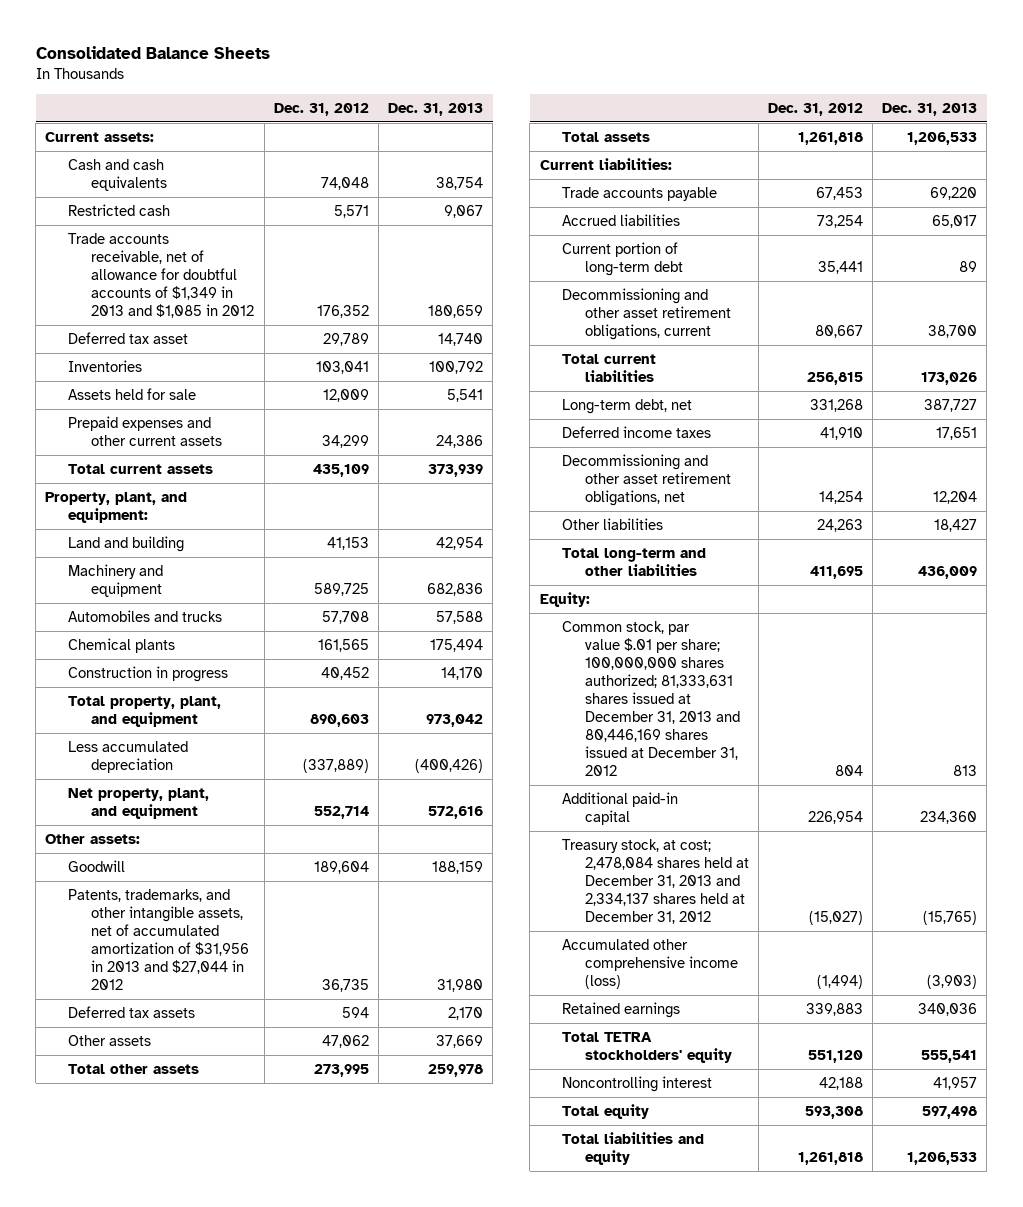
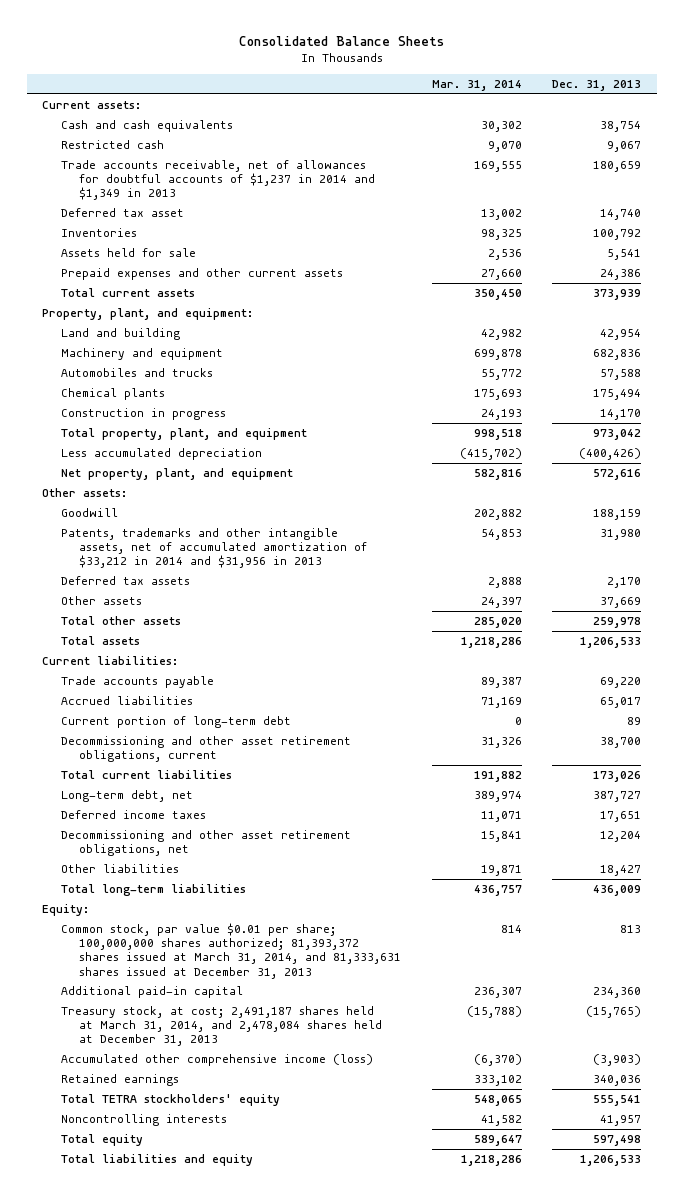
- | Dec. 31, 2012 | Dec. 31, 2013
+ | Mar. 31, 2014 | Dec. 31, 2013
- Trade accounts receivable, net of allowance for doubtful accounts of $1,349 in 2013 and $1,085 in 2012 | 176,352 | 180,659
+ Trade accounts receivable, net of allowances for doubtful accounts of $1,237 in 2014 and $1,349 in 2013 | 169,555 | 180,659
- Patents, trademarks, and other intangible assets, net of accumulated amortization of $31,956 in 2013 and $27,044 in 2012 | 36,735 | 31,980
+ Patents, trademarks and other intangible assets, net of accumulated amortization of $33,212 in 2014 and $31,956 in 2013 | 54,853 | 31,980
- Total long-term and other liabilities | 411,695 | 436,009
+ Total long-term liabilities | 436,757 | 436,009
- Common stock, par value $.01 per share; 100,000,000 shares authorized; 81,333,631 shares issued at December 31, 2013 and 80,446,169 shares issued at December 31, 2012 | 804 | 813
+ Common stock, par value $0.01 per share; 100,000,000 shares authorized; 81,393,372 shares issued at March 31, 2014, and 81,333,631 shares issued at December 31, 2013 | 814 | 813
- Treasury stock, at cost; 2,478,084 shares held at December 31, 2013 and 2,334,137 shares held at December 31, 2012 | (15,027) | (15,765)
+ Treasury stock, at cost; 2,491,187 shares held at March 31, 2014, and 2,478,084 shares held at December 31, 2013 | (15,788) | (15,765)
- Noncontrolling interest | 42,188 | 41,957
+ Noncontrolling interests | 41,582 | 41,957

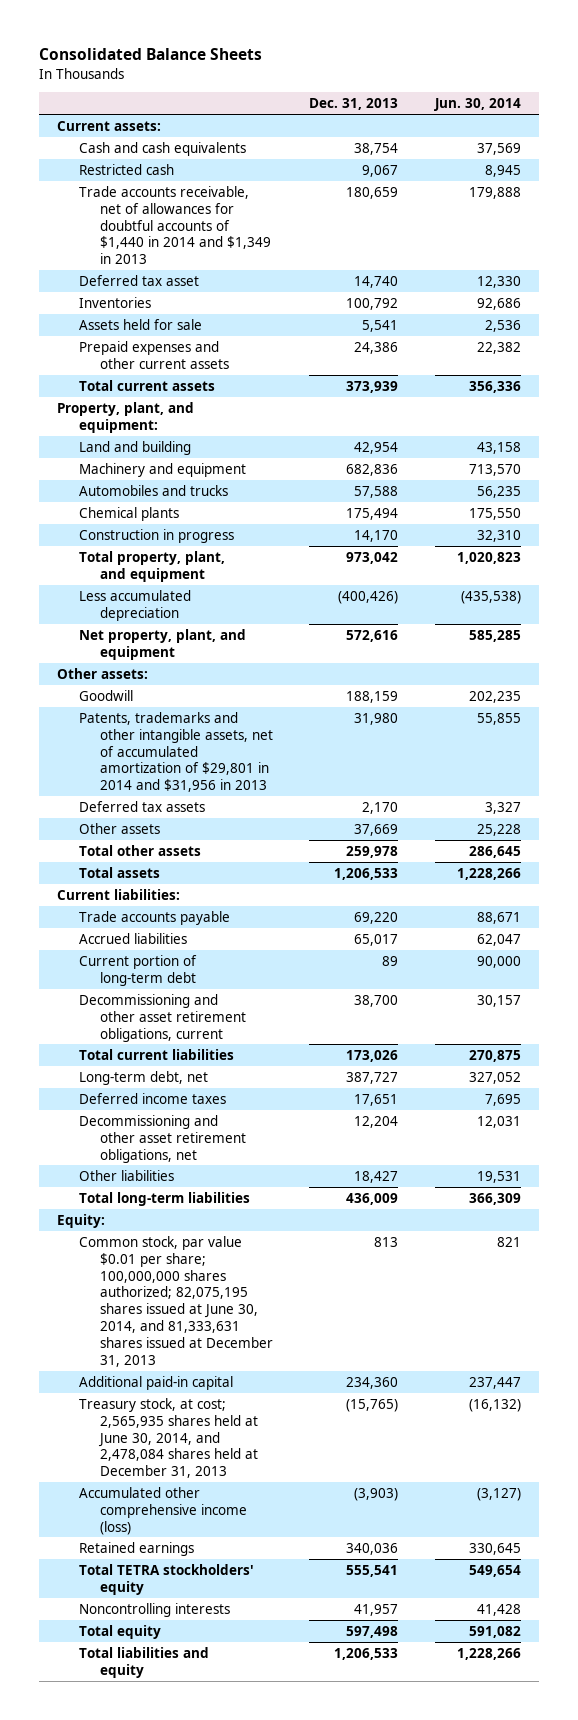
- | Mar. 31, 2014 | Dec. 31, 2013
+ | Dec. 31, 2013 | Jun. 30, 2014
- Trade accounts receivable, net of allowances for doubtful accounts of $1,237 in 2014 and $1,349 in 2013 | 169,555 | 180,659
+ Trade accounts receivable, net of allowances for doubtful accounts of $1,440 in 2014 and $1,349 in 2013 | 180,659 | 179,888
- Patents, trademarks and other intangible assets, net of accumulated amortization of $33,212 in 2014 and $31,956 in 2013 | 54,853 | 31,980
+ Patents, trademarks and other intangible assets, net of accumulated amortization of $29,801 in 2014 and $31,956 in 2013 | 31,980 | 55,855
- Common stock, par value $0.01 per share; 100,000,000 shares authorized; 81,393,372 shares issued at March 31, 2014, and 81,333,631 shares issued at December 31, 2013 | 814 | 813
+ Common stock, par value $0.01 per share; 100,000,000 shares authorized; 82,075,195 shares issued at June 30, 2014, and 81,333,631 shares issued at December 31, 2013 | 813 | 821
- Treasury stock, at cost; 2,491,187 shares held at March 31, 2014, and 2,478,084 shares held at December 31, 2013 | (15,788) | (15,765)
+ Treasury stock, at cost; 2,565,935 shares held at June 30, 2014, and 2,478,084 shares held at December 31, 2013 | (15,765) | (16,132)

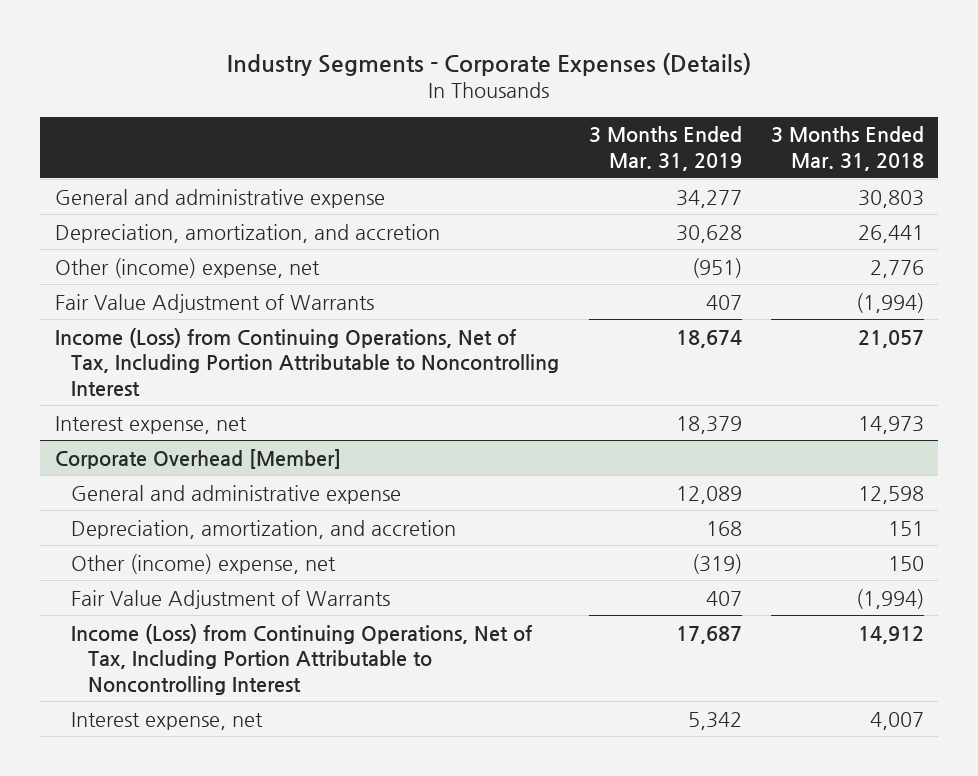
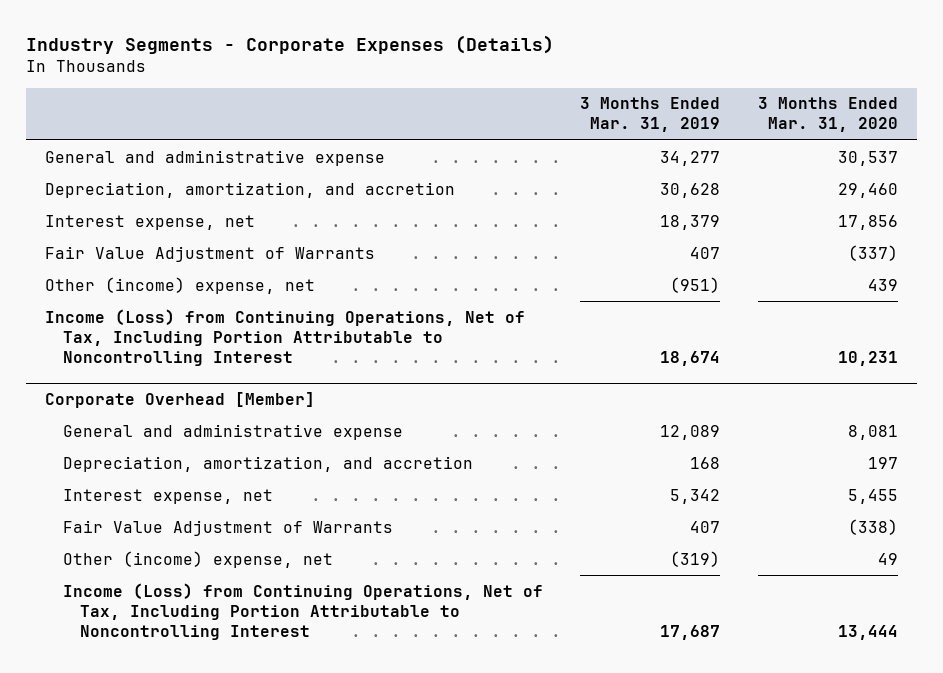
- | 3 Months Ended Mar. 31, 2019 | 3 Months Ended Mar. 31, 2018
+ | 3 Months Ended Mar. 31, 2019 | 3 Months Ended Mar. 31, 2020
moved up: Interest expense, net | 18,379 | 17,856
moved down: Other (income) expense, net | (951) | 439
@ Corporate Overhead [Member]
moved up: Interest expense, net | 5,342 | 5,455
moved down: Other (income) expense, net | (319) | 49

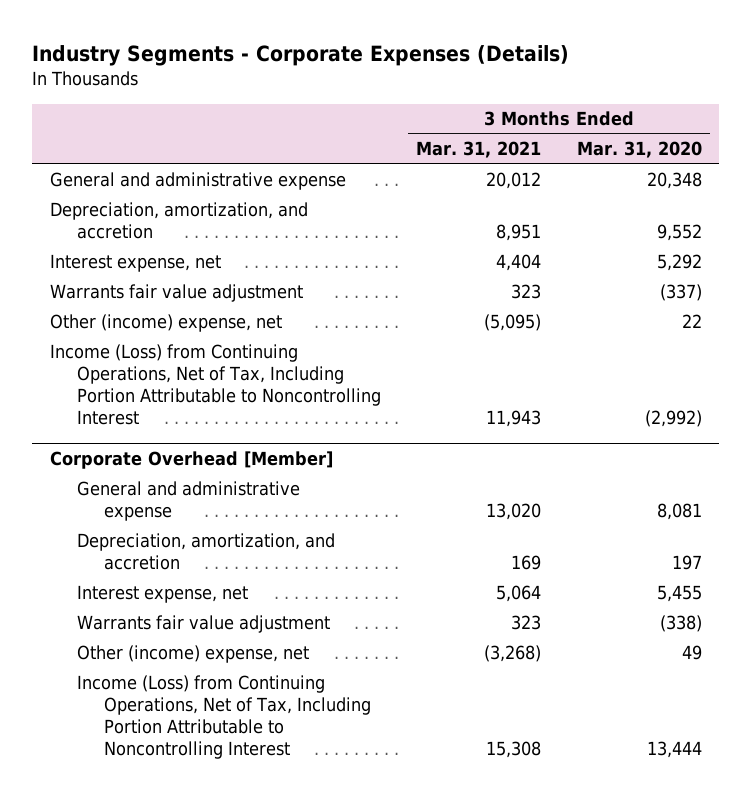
- | 3 Months Ended Mar. 31, 2019 | 3 Months Ended Mar. 31, 2020
+ | 3 Months Ended Mar. 31, 2021 | 3 Months Ended Mar. 31, 2020
- General and administrative expense | 34,277 | 30,537
- Depreciation, amortization, and accretion | 30,628 | 29,460
- Interest expense, net | 18,379 | 17,856
- Fair Value Adjustment of Warrants | 407 | (337)
- Other (income) expense, net | (951) | 439
- Income (Loss) from Continuing Operations, Net of Tax, Including Portion Attributable to Noncontrolling Interest | 18,674 | 10,231
+ General and administrative expense | 20,012 | 20,348
+ Depreciation, amortization, and accretion | 8,951 | 9,552
+ Interest expense, net | 4,404 | 5,292
+ Warrants fair value adjustment | 323 | (337)
+ Other (income) expense, net | (5,095) | 22
+ Income (Loss) from Continuing Operations, Net of Tax, Including Portion Attributable to Noncontrolling Interest | 11,943 | (2,992)
@ Corporate Overhead [Member]
- Fair Value Adjustment of Warrants | 407 | (338)
+ Warrants fair value adjustment | 323 | (338)

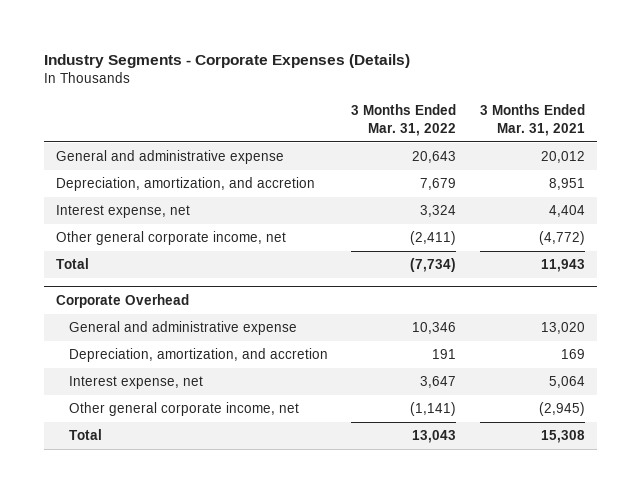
- | 3 Months Ended Mar. 31, 2021 | 3 Months Ended Mar. 31, 2020
+ | 3 Months Ended Mar. 31, 2022 | 3 Months Ended Mar. 31, 2021
- Warrants fair value adjustment | 323 | (337)
- Other (income) expense, net | (5,095) | 22
- Income (Loss) from Continuing Operations, Net of Tax, Including Portion Attributable to Noncontrolling Interest | 11,943 | (2,992)
- Corporate Overhead [Member]
+ Other general corporate income, net | (2,411) | (4,772)
+ Total | (7,734) | 11,943
+ Corporate Overhead
- Warrants fair value adjustment | 323 | (338)
- Other (income) expense, net | (3,268) | 49
- Income (Loss) from Continuing Operations, Net of Tax, Including Portion Attributable to Noncontrolling Interest | 15,308 | 13,444
+ Other general corporate income, net | (1,141) | (2,945)
+ Total | 13,043 | 15,308

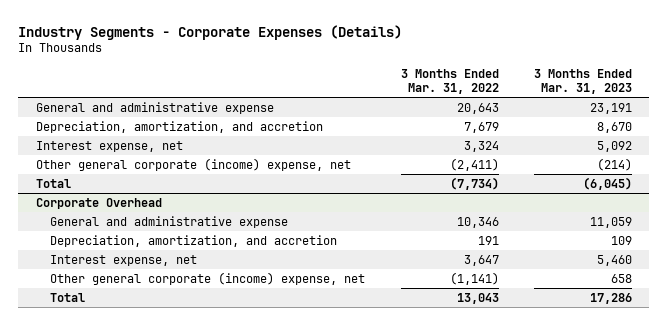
- | 3 Months Ended Mar. 31, 2022 | 3 Months Ended Mar. 31, 2021
+ | 3 Months Ended Mar. 31, 2022 | 3 Months Ended Mar. 31, 2023
- Other general corporate income, net | (2,411) | (4,772)
+ Other general corporate (income) expense, net | (2,411) | (214)
@ Corporate Overhead
- Other general corporate income, net | (1,141) | (2,945)
+ Other general corporate (income) expense, net | (1,141) | 658

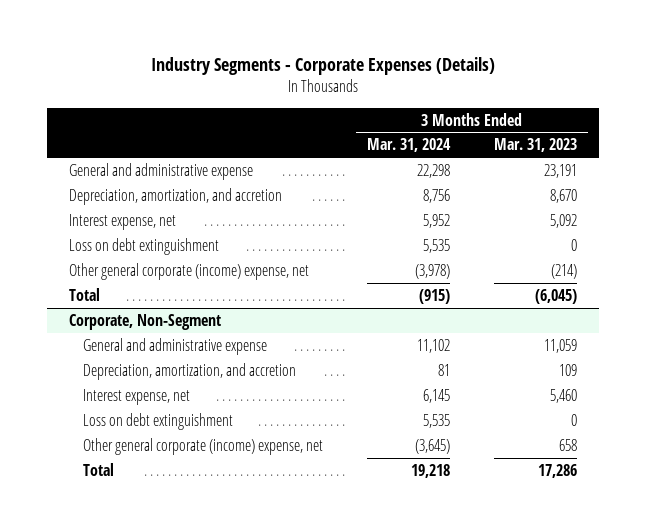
- | 3 Months Ended Mar. 31, 2022 | 3 Months Ended Mar. 31, 2023
+ | 3 Months Ended Mar. 31, 2024 | 3 Months Ended Mar. 31, 2023
+ Loss on debt extinguishment | 5,535 | 0
- Corporate Overhead
+ Corporate, Non-Segment
+ Loss on debt extinguishment | 5,535 | 0

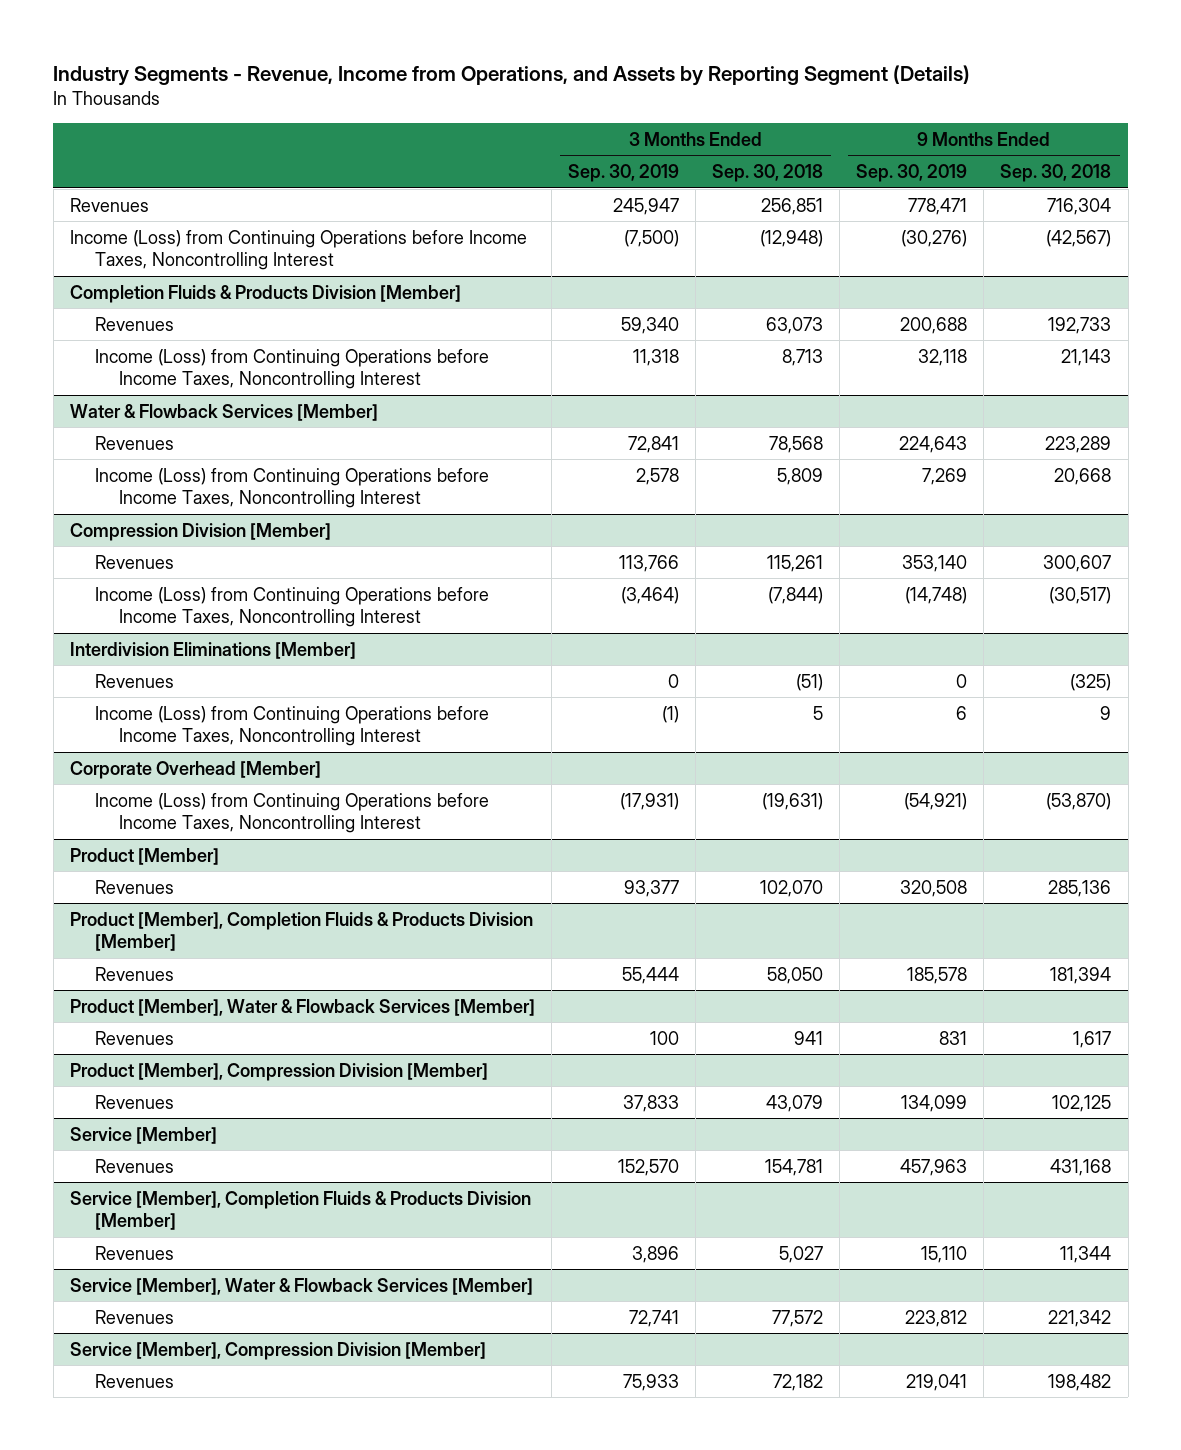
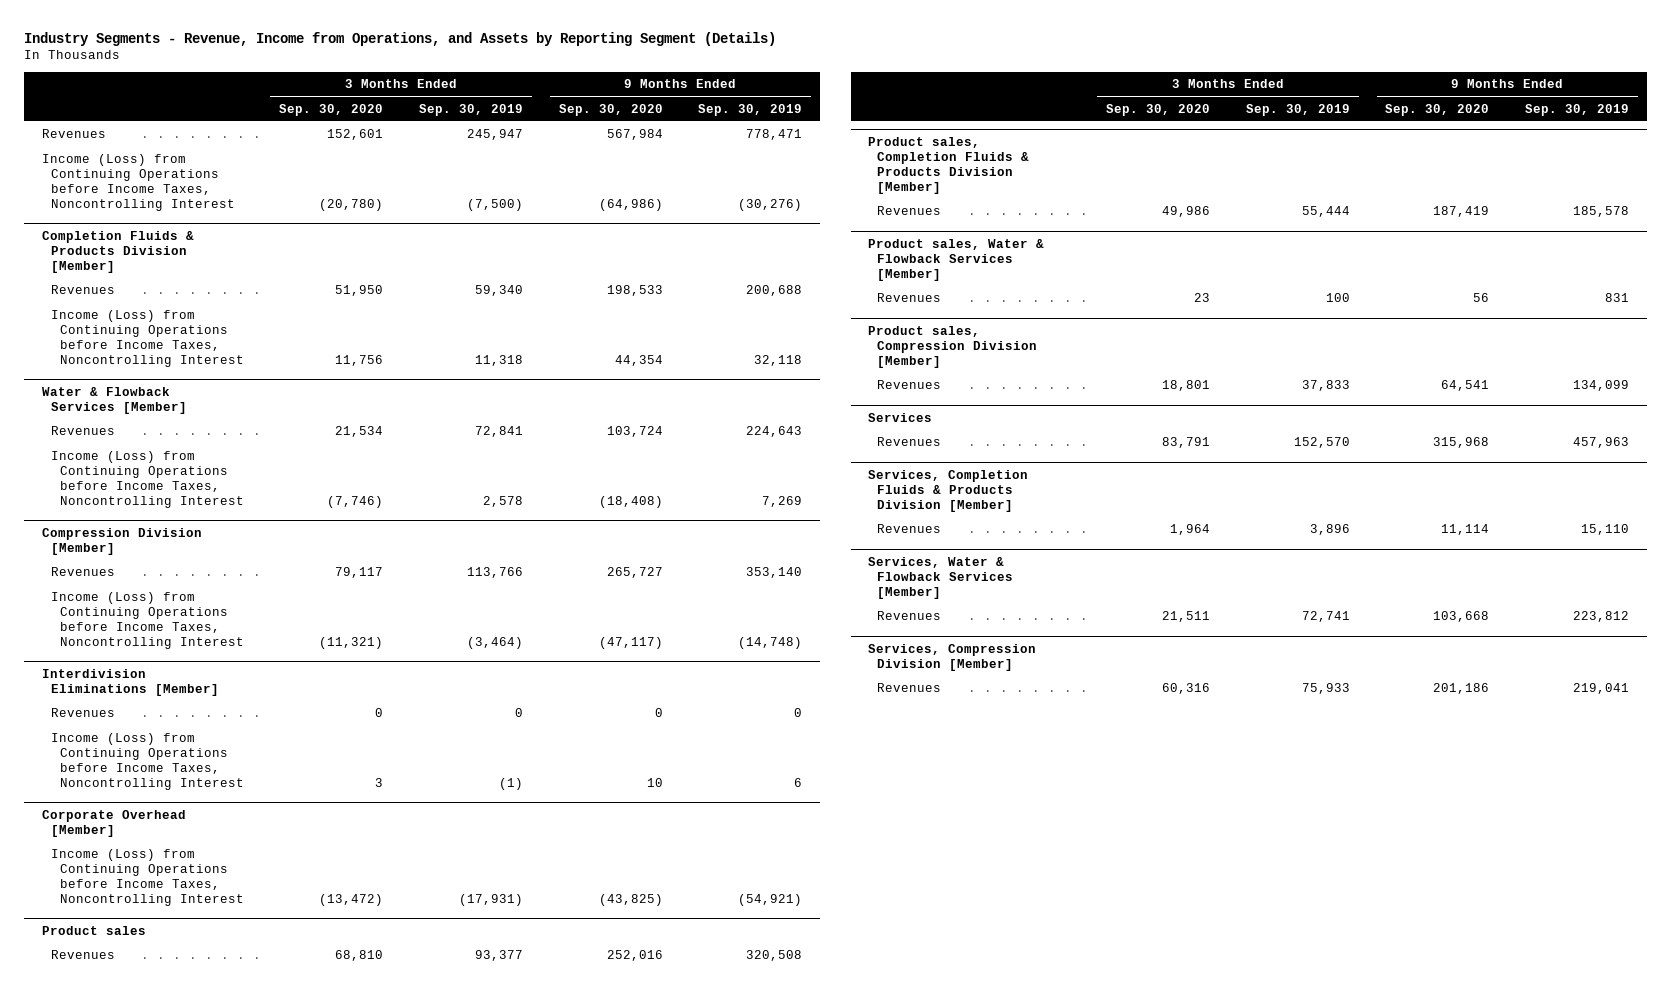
- | 3 Months Ended Sep. 30, 2019 | 3 Months Ended Sep. 30, 2018 | 9 Months Ended Sep. 30, 2019 | 9 Months Ended Sep. 30, 2018
+ | 3 Months Ended Sep. 30, 2020 | 3 Months Ended Sep. 30, 2019 | 9 Months Ended Sep. 30, 2020 | 9 Months Ended Sep. 30, 2019
- Product [Member]
+ Product sales
- Product [Member], Completion Fluids & Products Division [Member]
+ Product sales, Completion Fluids & Products Division [Member]
- Product [Member], Water & Flowback Services [Member]
+ Product sales, Water & Flowback Services [Member]
- Product [Member], Compression Division [Member]
+ Product sales, Compression Division [Member]
- Service [Member]
+ Services
- Service [Member], Completion Fluids & Products Division [Member]
+ Services, Completion Fluids & Products Division [Member]
- Service [Member], Water & Flowback Services [Member]
+ Services, Water & Flowback Services [Member]
- Service [Member], Compression Division [Member]
+ Services, Compression Division [Member]

